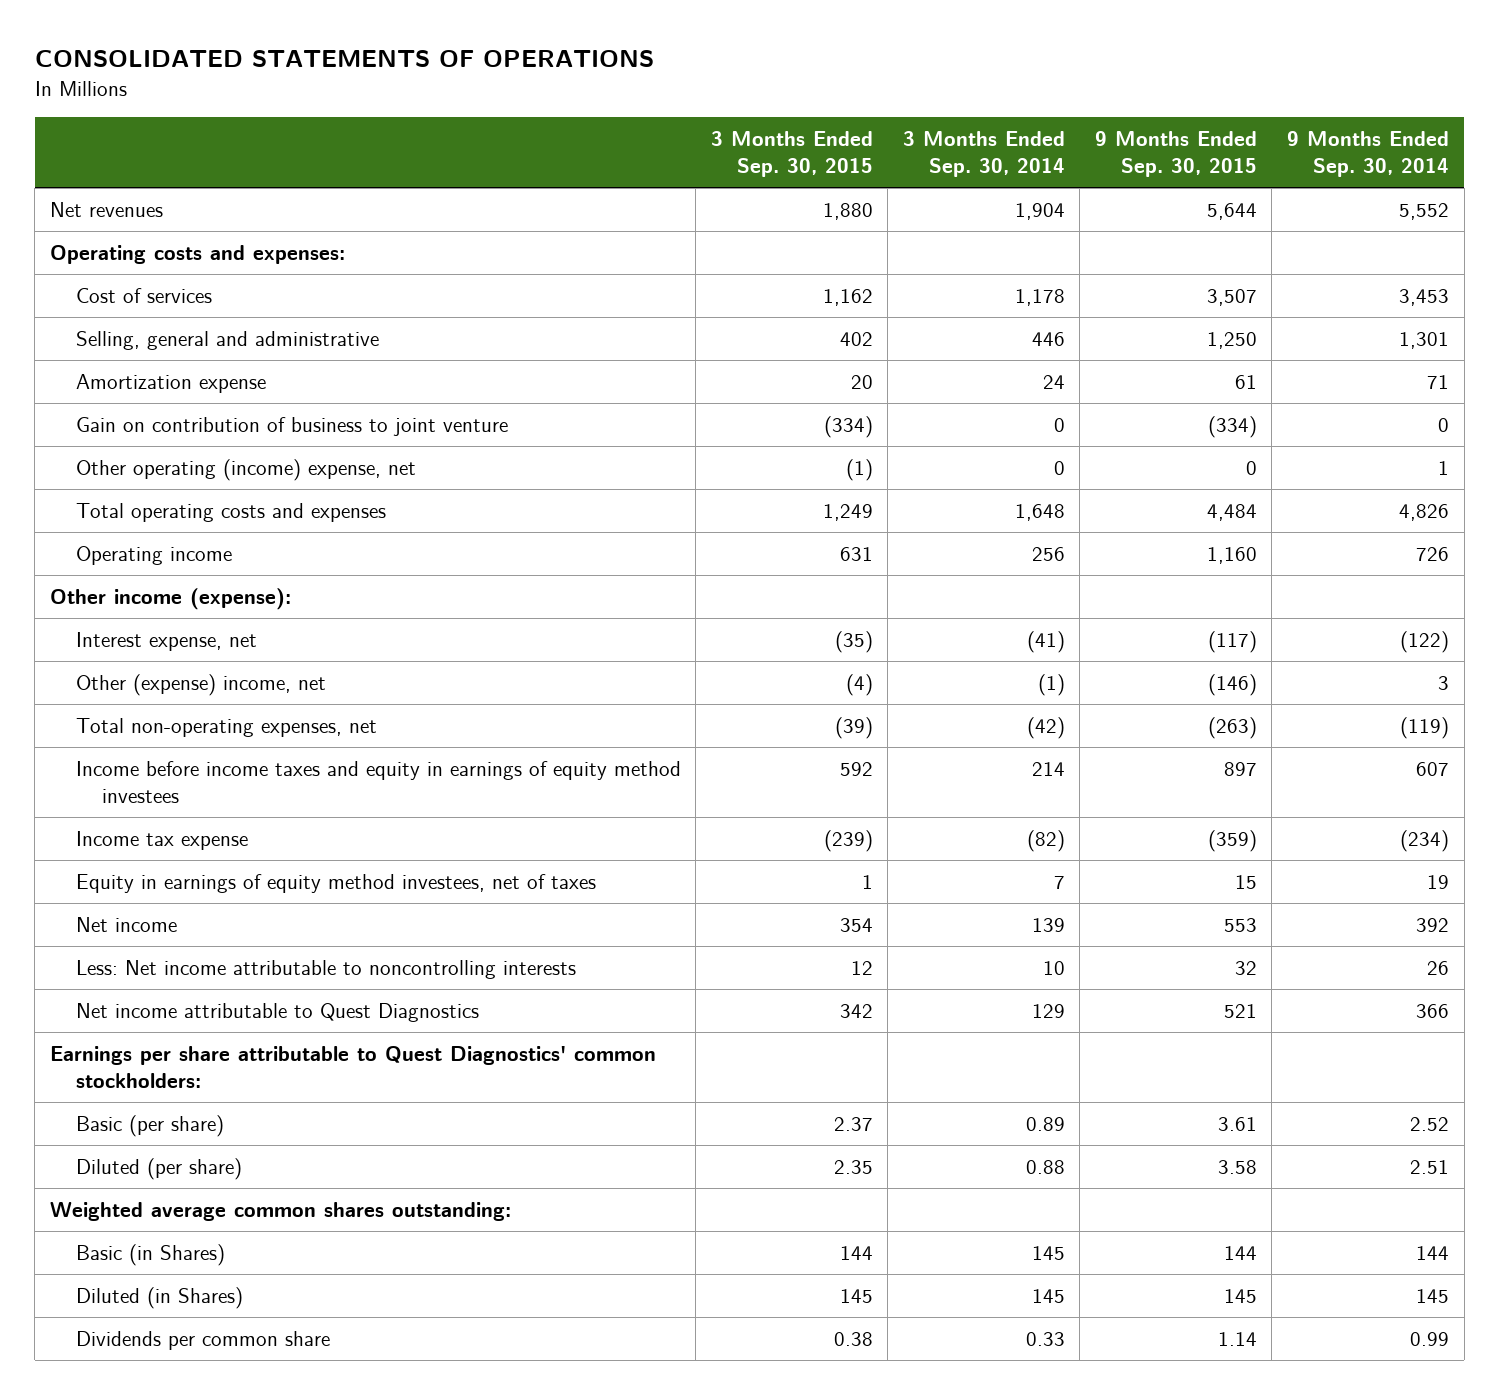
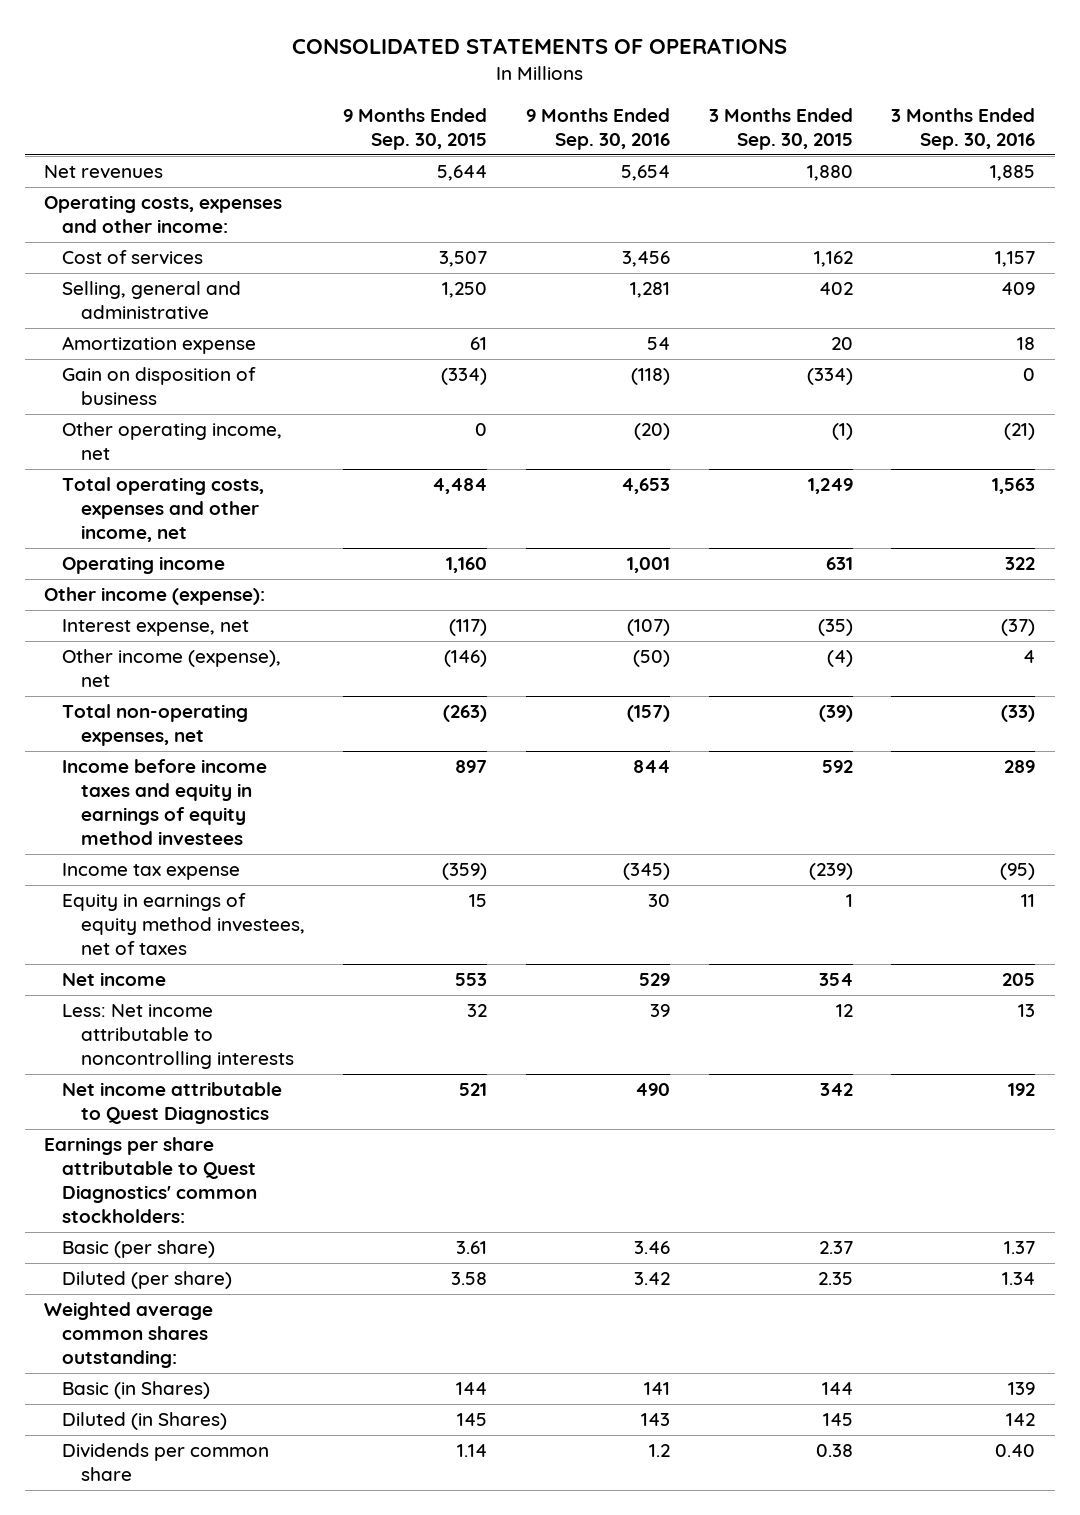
- | 3 Months Ended Sep. 30, 2015 | 3 Months Ended Sep. 30, 2014 | 9 Months Ended Sep. 30, 2015 | 9 Months Ended Sep. 30, 2014
+ | 9 Months Ended Sep. 30, 2015 | 9 Months Ended Sep. 30, 2016 | 3 Months Ended Sep. 30, 2015 | 3 Months Ended Sep. 30, 2016
- Operating costs and expenses:
+ Operating costs, expenses and other income:
- Gain on contribution of business to joint venture | (334) | 0 | (334) | 0
- Other operating (income) expense, net | (1) | 0 | 0 | 1
- Total operating costs and expenses | 1,249 | 1,648 | 4,484 | 4,826
+ Gain on disposition of business | (334) | (118) | (334) | 0
+ Other operating income, net | 0 | (20) | (1) | (21)
+ Total operating costs, expenses and other income, net | 4,484 | 4,653 | 1,249 | 1,563
- Other (expense) income, net | (4) | (1) | (146) | 3
+ Other income (expense), net | (146) | (50) | (4) | 4

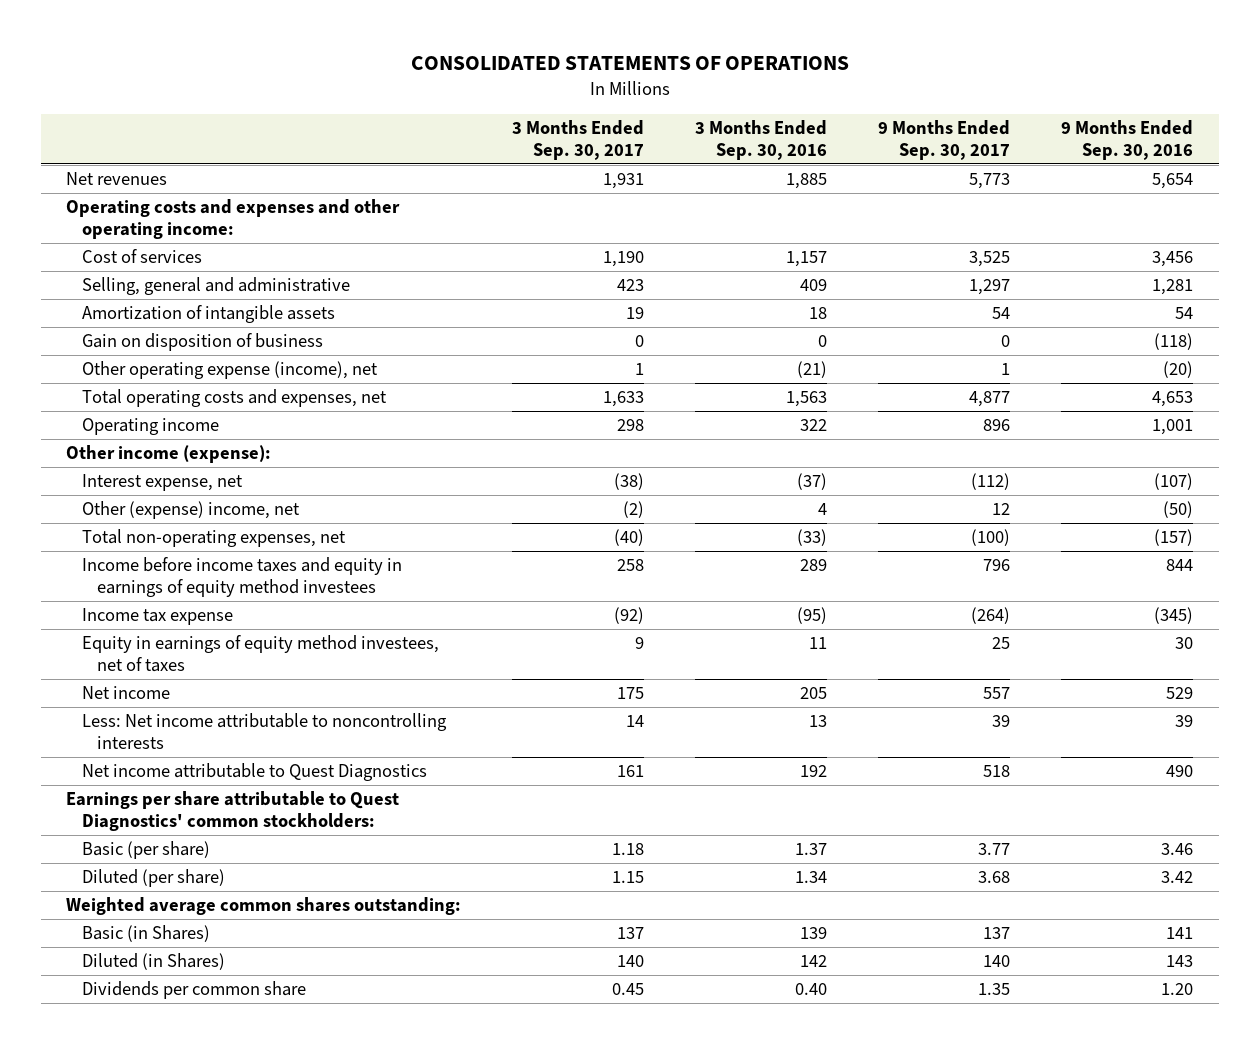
- | 9 Months Ended Sep. 30, 2015 | 9 Months Ended Sep. 30, 2016 | 3 Months Ended Sep. 30, 2015 | 3 Months Ended Sep. 30, 2016
+ | 3 Months Ended Sep. 30, 2017 | 3 Months Ended Sep. 30, 2016 | 9 Months Ended Sep. 30, 2017 | 9 Months Ended Sep. 30, 2016
- Operating costs, expenses and other income:
+ Operating costs and expenses and other operating income:
- Amortization expense | 61 | 54 | 20 | 18
+ Amortization of intangible assets | 19 | 18 | 54 | 54
- Other operating income, net | 0 | (20) | (1) | (21)
- Total operating costs, expenses and other income, net | 4,484 | 4,653 | 1,249 | 1,563
+ Other operating expense (income), net | 1 | (21) | 1 | (20)
+ Total operating costs and expenses, net | 1,633 | 1,563 | 4,877 | 4,653
- Other income (expense), net | (146) | (50) | (4) | 4
+ Other (expense) income, net | (2) | 4 | 12 | (50)
- Dividends per common share | 1.14 | 1.2 | 0.38 | 0.40
+ Dividends per common share | 0.45 | 0.40 | 1.35 | 1.20

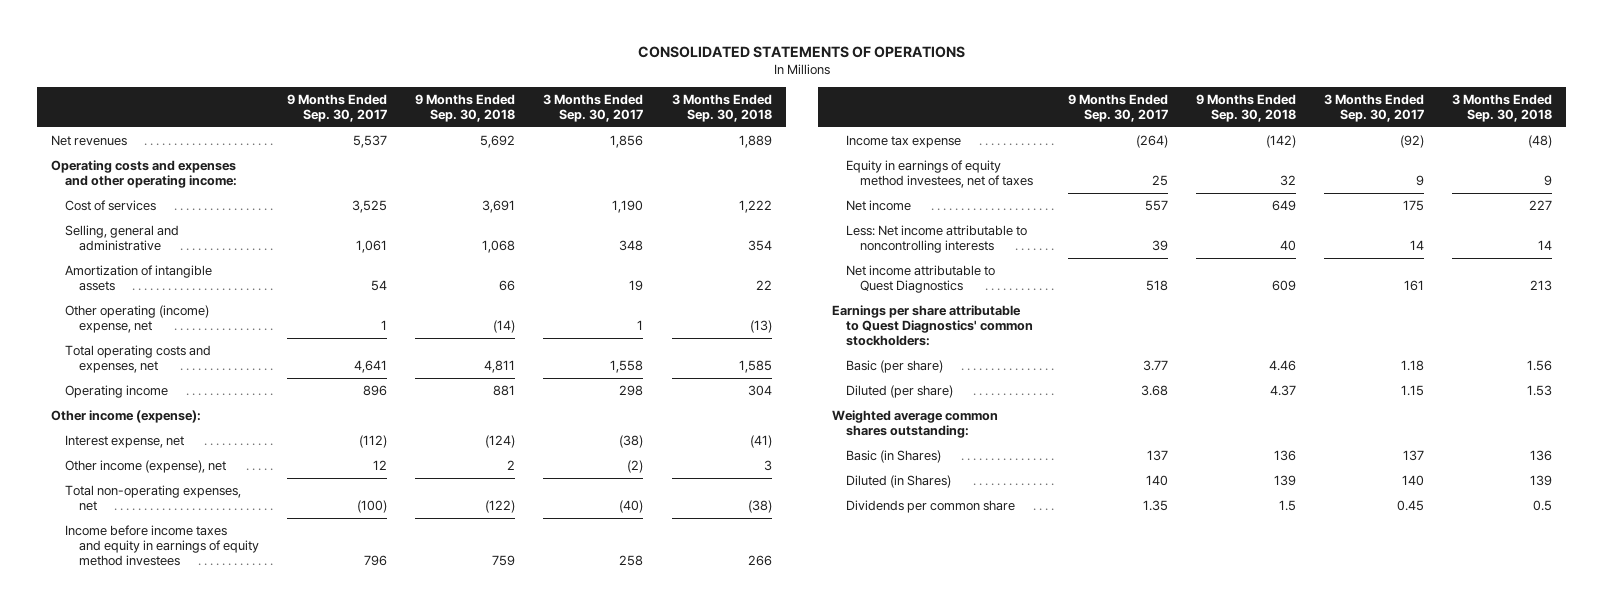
- | 3 Months Ended Sep. 30, 2017 | 3 Months Ended Sep. 30, 2016 | 9 Months Ended Sep. 30, 2017 | 9 Months Ended Sep. 30, 2016
+ | 9 Months Ended Sep. 30, 2017 | 9 Months Ended Sep. 30, 2018 | 3 Months Ended Sep. 30, 2017 | 3 Months Ended Sep. 30, 2018
- Net revenues | 1,931 | 1,885 | 5,773 | 5,654
+ Net revenues | 5,537 | 5,692 | 1,856 | 1,889
- Selling, general and administrative | 423 | 409 | 1,297 | 1,281
+ Selling, general and administrative | 1,061 | 1,068 | 348 | 354
- Gain on disposition of business | 0 | 0 | 0 | (118)
- Other operating expense (income), net | 1 | (21) | 1 | (20)
- Total operating costs and expenses, net | 1,633 | 1,563 | 4,877 | 4,653
+ Other operating (income) expense, net | 1 | (14) | 1 | (13)
+ Total operating costs and expenses, net | 4,641 | 4,811 | 1,558 | 1,585
- Other (expense) income, net | (2) | 4 | 12 | (50)
+ Other income (expense), net | 12 | 2 | (2) | 3

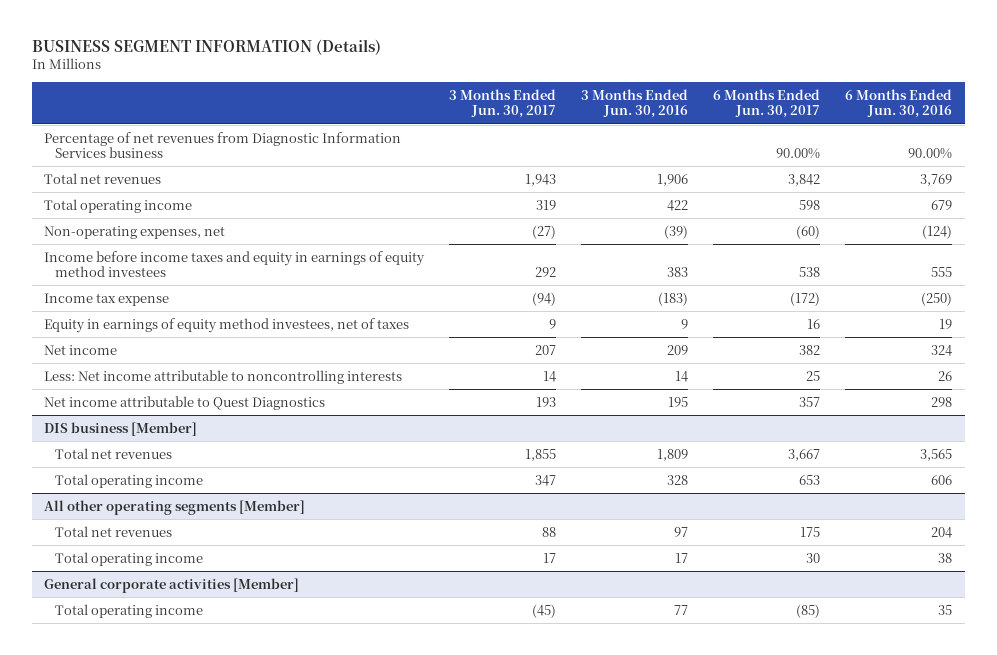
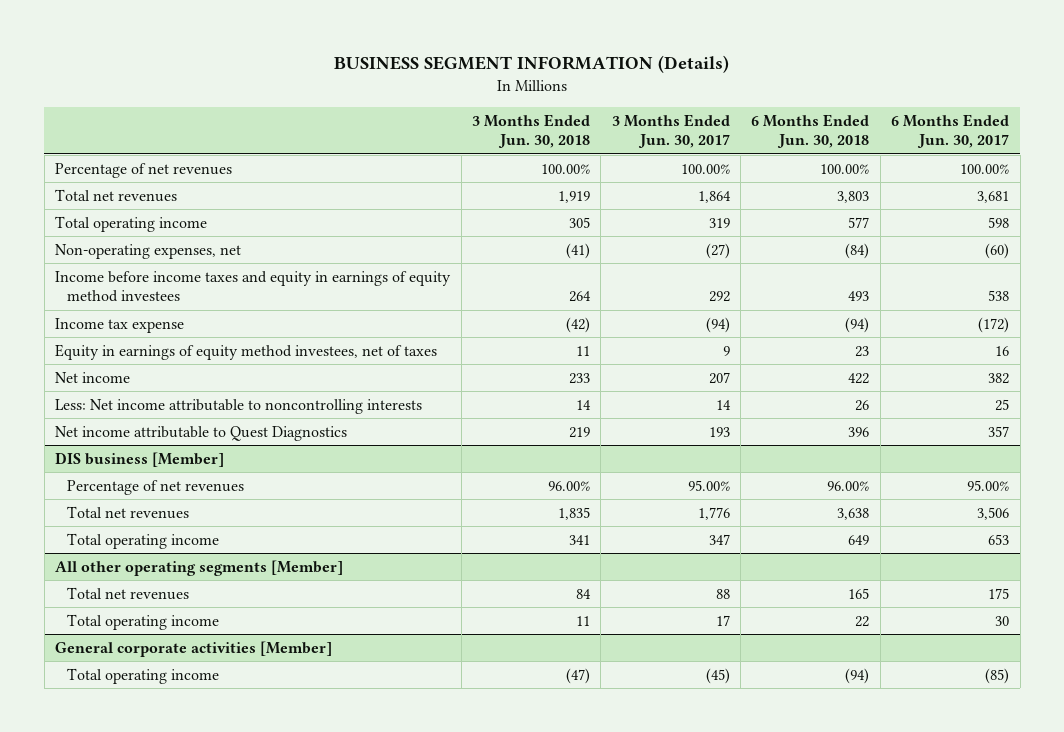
- | 3 Months Ended Jun. 30, 2017 | 3 Months Ended Jun. 30, 2016 | 6 Months Ended Jun. 30, 2017 | 6 Months Ended Jun. 30, 2016
+ | 3 Months Ended Jun. 30, 2018 | 3 Months Ended Jun. 30, 2017 | 6 Months Ended Jun. 30, 2018 | 6 Months Ended Jun. 30, 2017
- Percentage of net revenues from Diagnostic Information Services business | | | 90.00% | 90.00%
- Total net revenues | 1,943 | 1,906 | 3,842 | 3,769
+ Percentage of net revenues | 100.00% | 100.00% | 100.00% | 100.00%
+ Total net revenues | 1,919 | 1,864 | 3,803 | 3,681
@ DIS business [Member]
- Total net revenues | 1,855 | 1,809 | 3,667 | 3,565
+ Percentage of net revenues | 96.00% | 95.00% | 96.00% | 95.00%
+ Total net revenues | 1,835 | 1,776 | 3,638 | 3,506

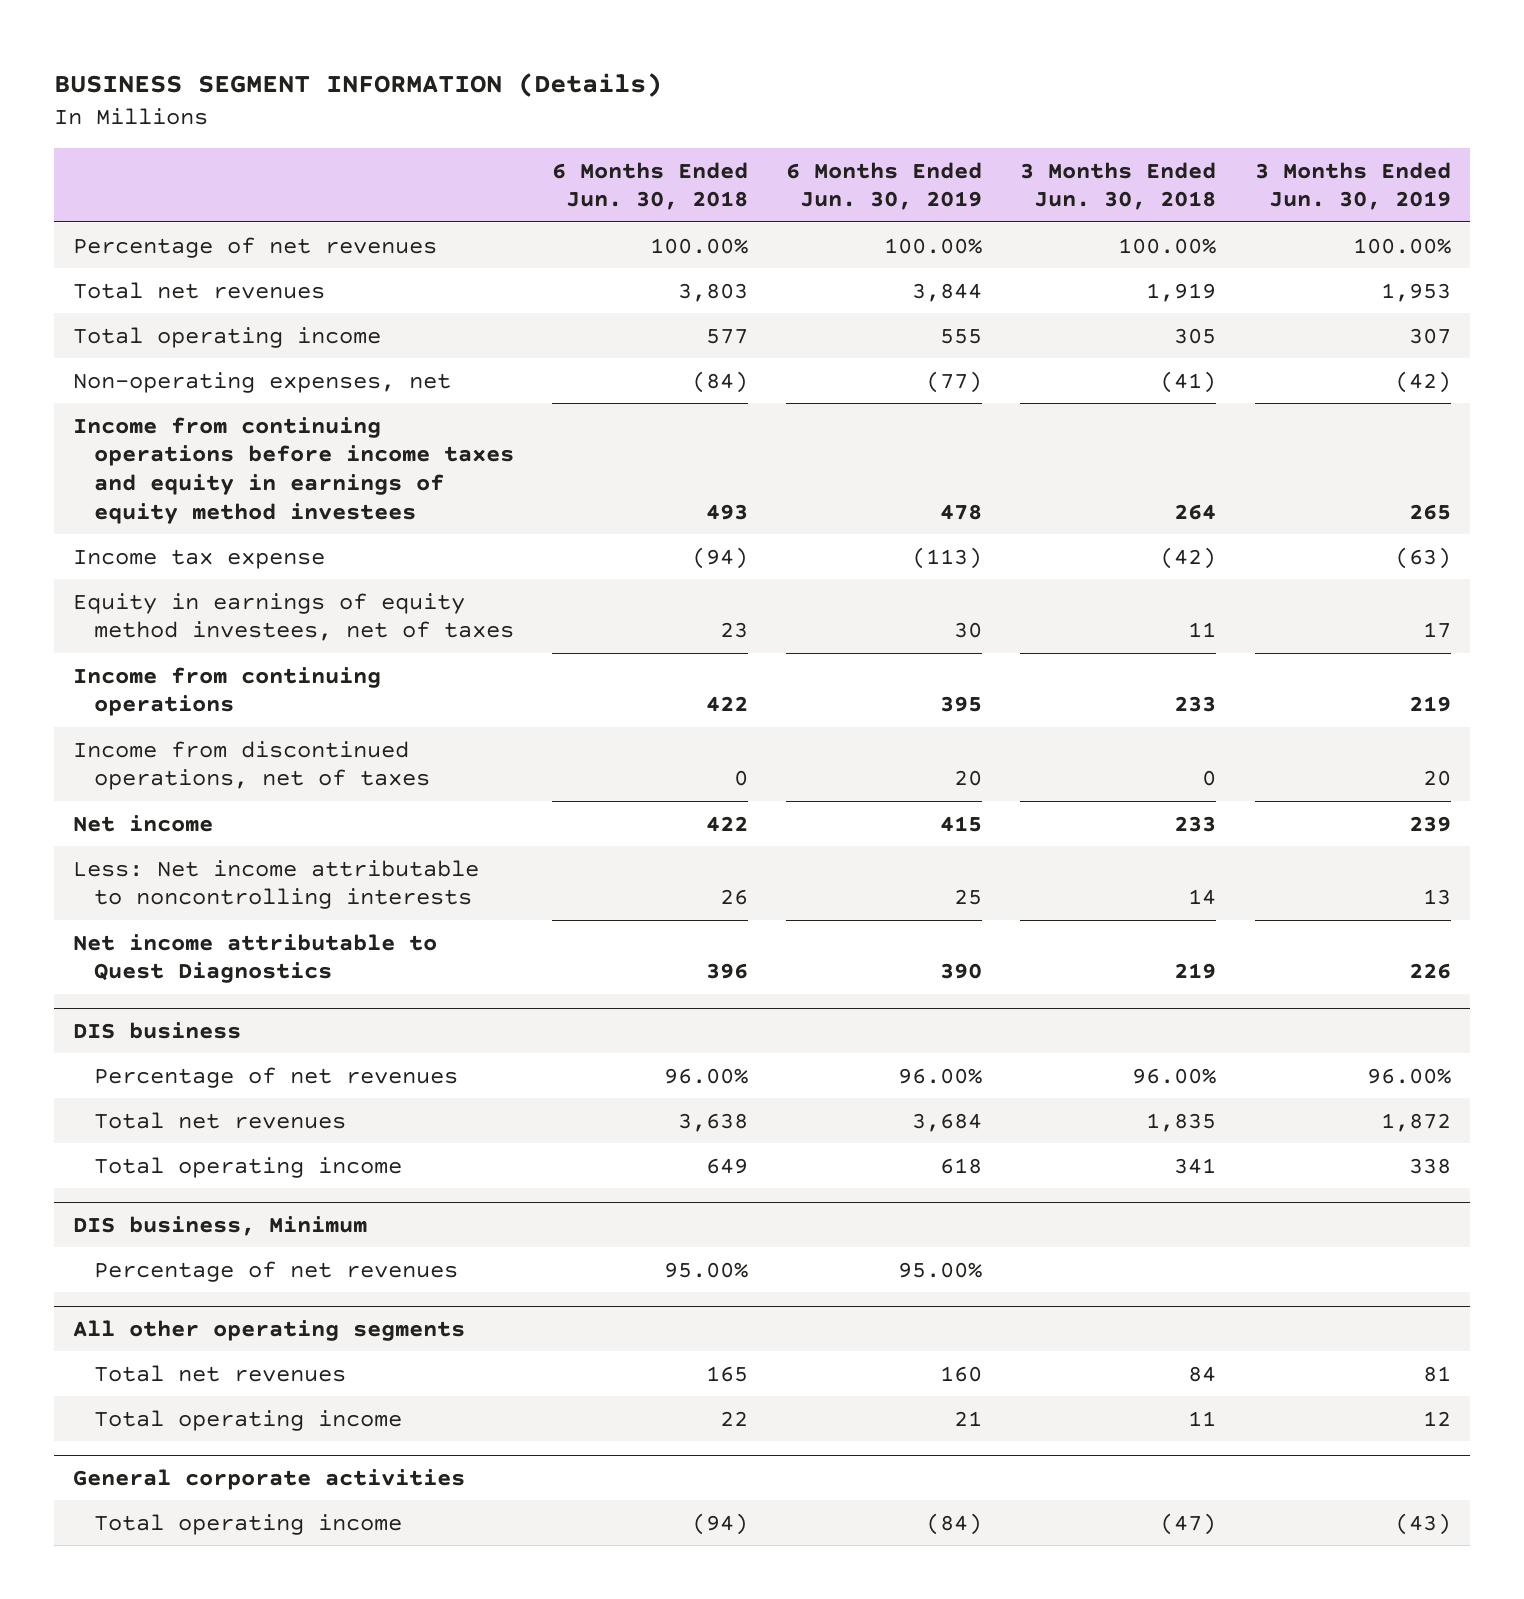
- | 3 Months Ended Jun. 30, 2018 | 3 Months Ended Jun. 30, 2017 | 6 Months Ended Jun. 30, 2018 | 6 Months Ended Jun. 30, 2017
+ | 6 Months Ended Jun. 30, 2018 | 6 Months Ended Jun. 30, 2019 | 3 Months Ended Jun. 30, 2018 | 3 Months Ended Jun. 30, 2019
- Income before income taxes and equity in earnings of equity method investees | 264 | 292 | 493 | 538
+ Income from continuing operations before income taxes and equity in earnings of equity method investees | 493 | 478 | 264 | 265
+ Income from continuing operations | 422 | 395 | 233 | 219
+ Income from discontinued operations, net of taxes | 0 | 20 | 0 | 20
- DIS business [Member]
+ DIS business
- All other operating segments [Member]
+ DIS business, Minimum
+ Percentage of net revenues | 95.00% | 95.00% | |
+ All other operating segments
- General corporate activities [Member]
+ General corporate activities

